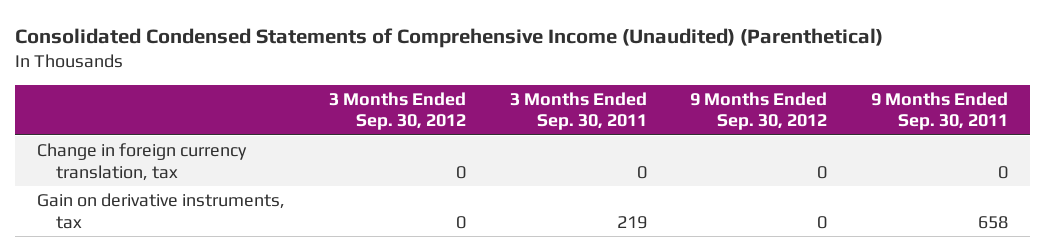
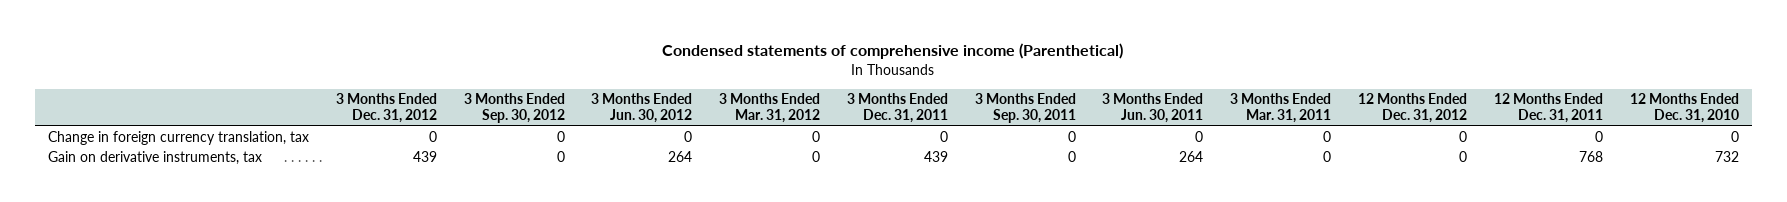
- Consolidated Condensed Statements of Comprehensive Income (Unaudited) (Parenthetical)
+ Condensed statements of comprehensive income (Parenthetical)
- | 3 Months Ended Sep. 30, 2012 | 3 Months Ended Sep. 30, 2011 | 9 Months Ended Sep. 30, 2012 | 9 Months Ended Sep. 30, 2011
+ | 3 Months Ended Dec. 31, 2012 | 3 Months Ended Sep. 30, 2012 | 3 Months Ended Jun. 30, 2012 | 3 Months Ended Mar. 31, 2012 | 3 Months Ended Dec. 31, 2011 | 3 Months Ended Sep. 30, 2011 | 3 Months Ended Jun. 30, 2011 | 3 Months Ended Mar. 31, 2011 | 12 Months Ended Dec. 31, 2012 | 12 Months Ended Dec. 31, 2011 | 12 Months Ended Dec. 31, 2010
- Gain on derivative instruments, tax | 0 | 219 | 0 | 658
+ Gain on derivative instruments, tax | 439 | 0 | 264 | 0 | 439 | 0 | 264 | 0 | 0 | 768 | 732

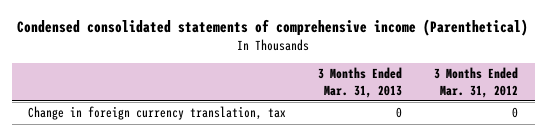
- Condensed statements of comprehensive income (Parenthetical)
+ Condensed consolidated statements of comprehensive income (Parenthetical)
- | 3 Months Ended Dec. 31, 2012 | 3 Months Ended Sep. 30, 2012 | 3 Months Ended Jun. 30, 2012 | 3 Months Ended Mar. 31, 2012 | 3 Months Ended Dec. 31, 2011 | 3 Months Ended Sep. 30, 2011 | 3 Months Ended Jun. 30, 2011 | 3 Months Ended Mar. 31, 2011 | 12 Months Ended Dec. 31, 2012 | 12 Months Ended Dec. 31, 2011 | 12 Months Ended Dec. 31, 2010
+ | 3 Months Ended Mar. 31, 2013 | 3 Months Ended Mar. 31, 2012
- Gain on derivative instruments, tax | 439 | 0 | 264 | 0 | 439 | 0 | 264 | 0 | 0 | 768 | 732

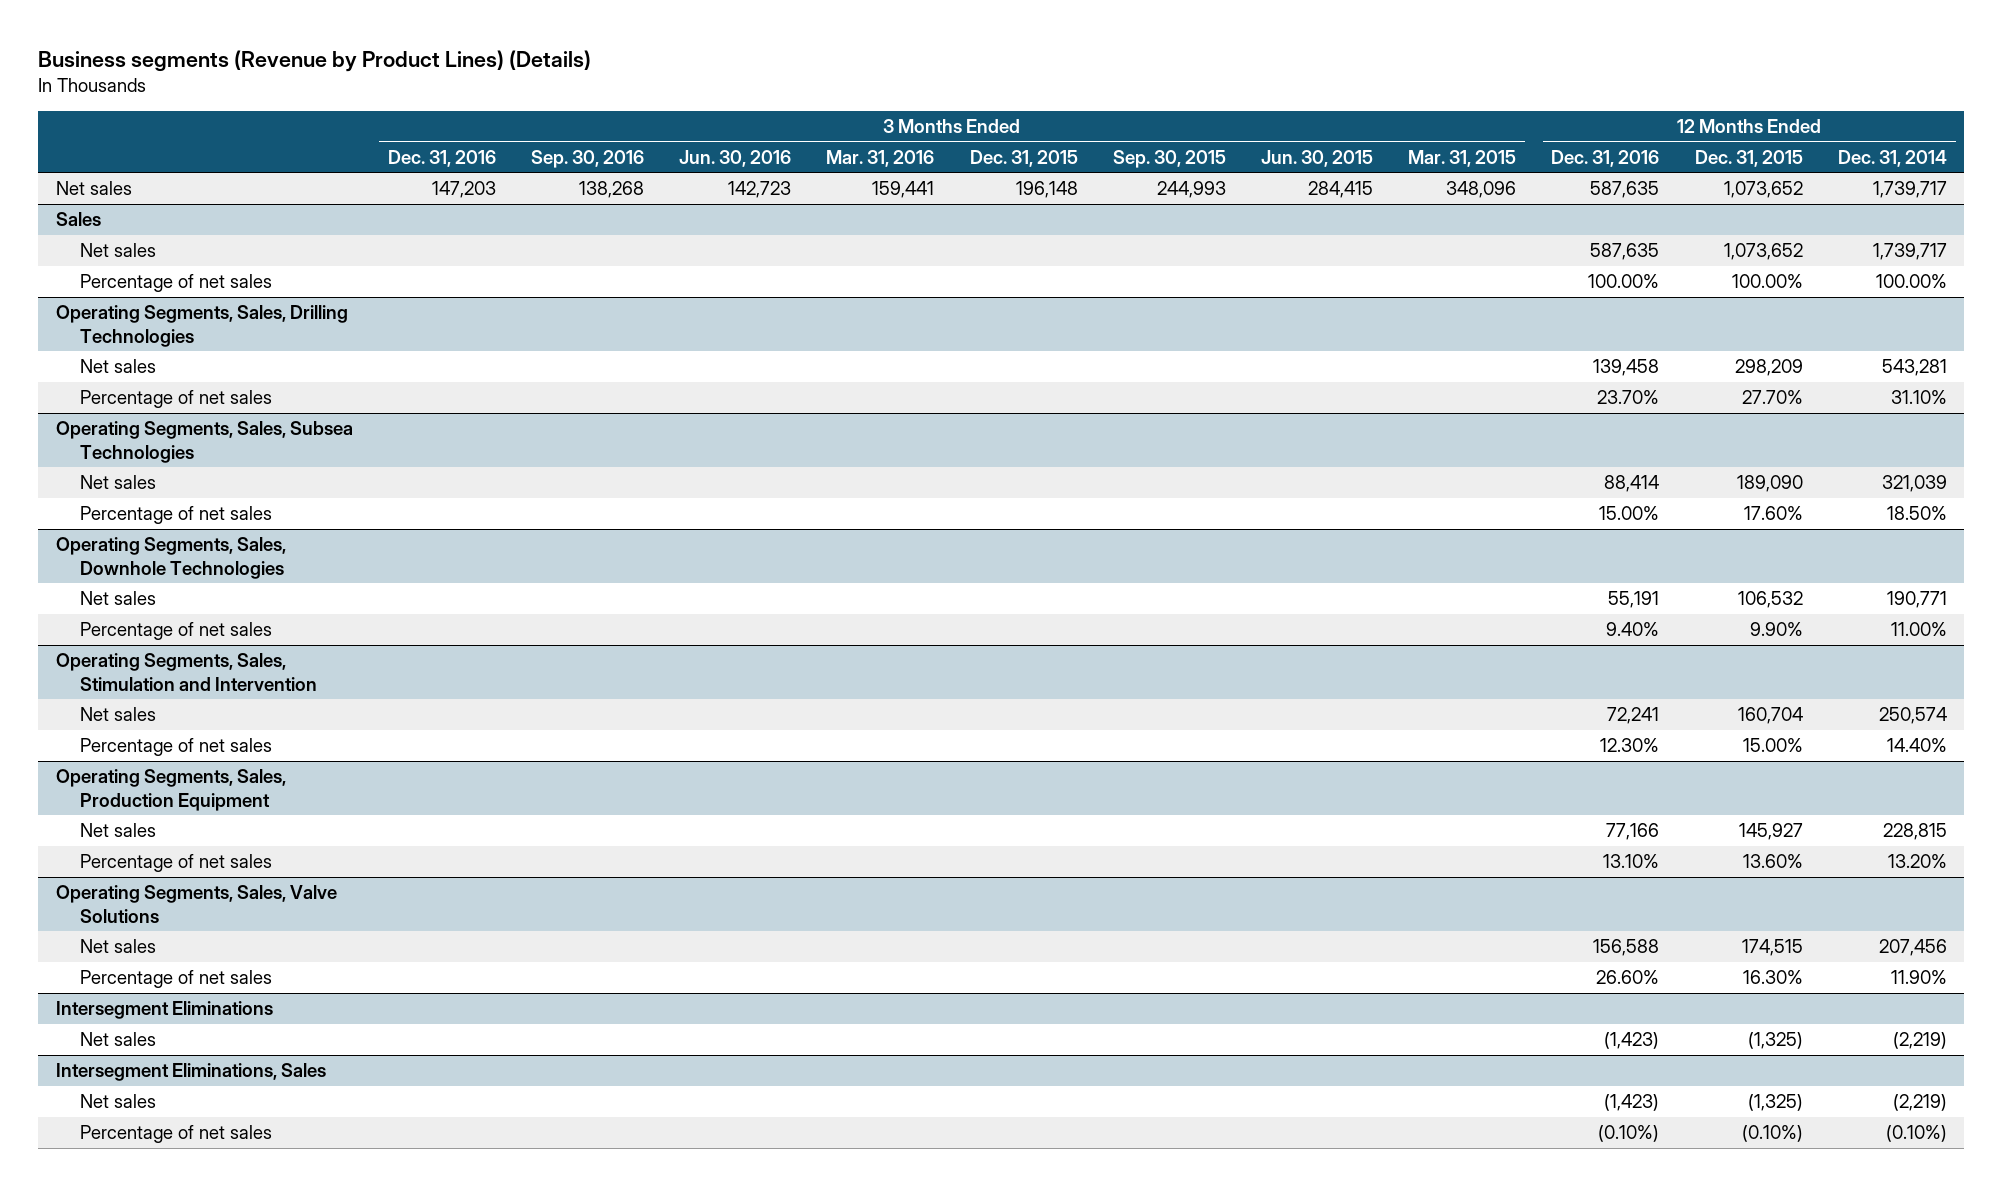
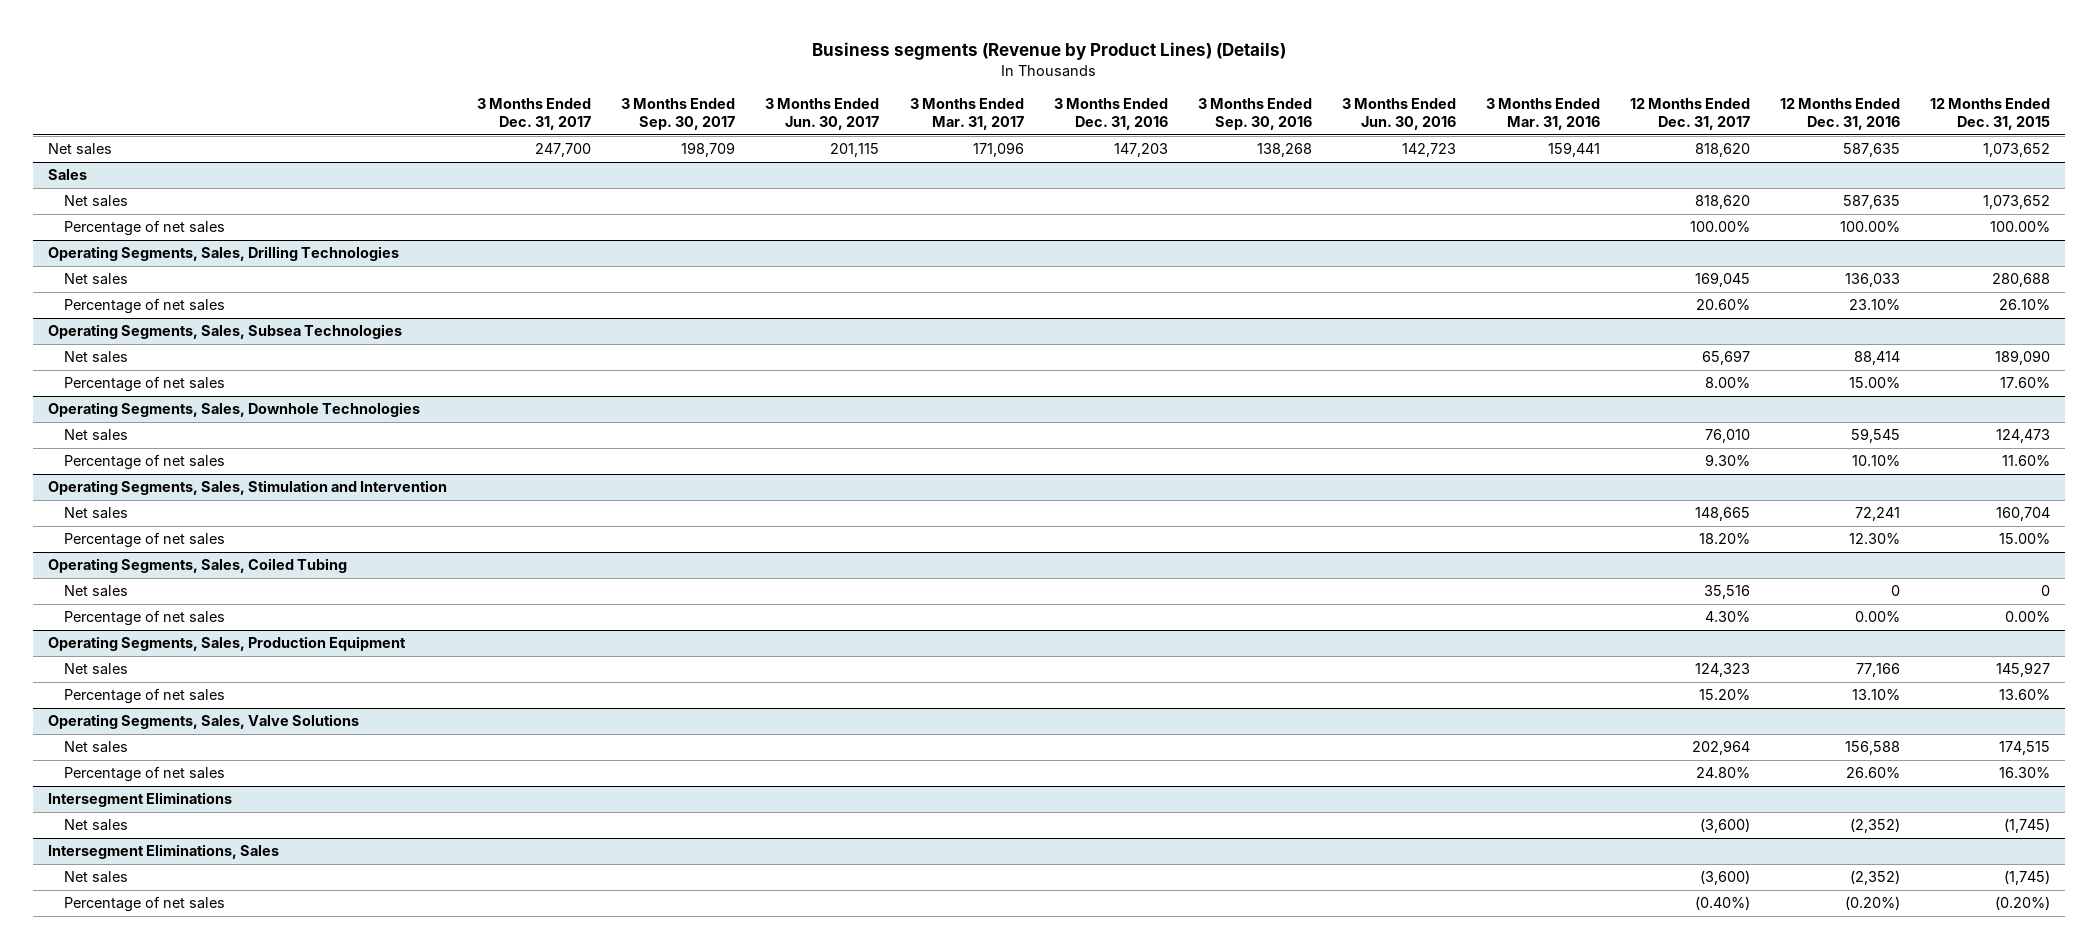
- | 3 Months Ended Dec. 31, 2016 | 3 Months Ended Sep. 30, 2016 | 3 Months Ended Jun. 30, 2016 | 3 Months Ended Mar. 31, 2016 | 3 Months Ended Dec. 31, 2015 | 3 Months Ended Sep. 30, 2015 | 3 Months Ended Jun. 30, 2015 | 3 Months Ended Mar. 31, 2015 | 12 Months Ended Dec. 31, 2016 | 12 Months Ended Dec. 31, 2015 | 12 Months Ended Dec. 31, 2014
+ | 3 Months Ended Dec. 31, 2017 | 3 Months Ended Sep. 30, 2017 | 3 Months Ended Jun. 30, 2017 | 3 Months Ended Mar. 31, 2017 | 3 Months Ended Dec. 31, 2016 | 3 Months Ended Sep. 30, 2016 | 3 Months Ended Jun. 30, 2016 | 3 Months Ended Mar. 31, 2016 | 12 Months Ended Dec. 31, 2017 | 12 Months Ended Dec. 31, 2016 | 12 Months Ended Dec. 31, 2015
@ Operating Segments, Sales, Drilling Technologies
- Net sales | | | | | | | | | 139,458 | 298,209 | 543,281
- Percentage of net sales | | | | | | | | | 23.70% | 27.70% | 31.10%
+ Net sales | | | | | | | | | 169,045 | 136,033 | 280,688
+ Percentage of net sales | | | | | | | | | 20.60% | 23.10% | 26.10%
@ Operating Segments, Sales, Downhole Technologies
- Net sales | | | | | | | | | 55,191 | 106,532 | 190,771
- Percentage of net sales | | | | | | | | | 9.40% | 9.90% | 11.00%
+ Net sales | | | | | | | | | 76,010 | 59,545 | 124,473
+ Percentage of net sales | | | | | | | | | 9.30% | 10.10% | 11.60%
+ Operating Segments, Sales, Coiled Tubing
+ Net sales | | | | | | | | | 35,516 | 0 | 0
+ Percentage of net sales | | | | | | | | | 4.30% | 0.00% | 0.00%
@ Intersegment Eliminations
- Net sales | | | | | | | | | (1,423) | (1,325) | (2,219)
+ Net sales | | | | | | | | | (3,600) | (2,352) | (1,745)
@ Intersegment Eliminations, Sales
- Net sales | | | | | | | | | (1,423) | (1,325) | (2,219)
- Percentage of net sales | | | | | | | | | (0.10%) | (0.10%) | (0.10%)
+ Net sales | | | | | | | | | (3,600) | (2,352) | (1,745)
+ Percentage of net sales | | | | | | | | | (0.40%) | (0.20%) | (0.20%)

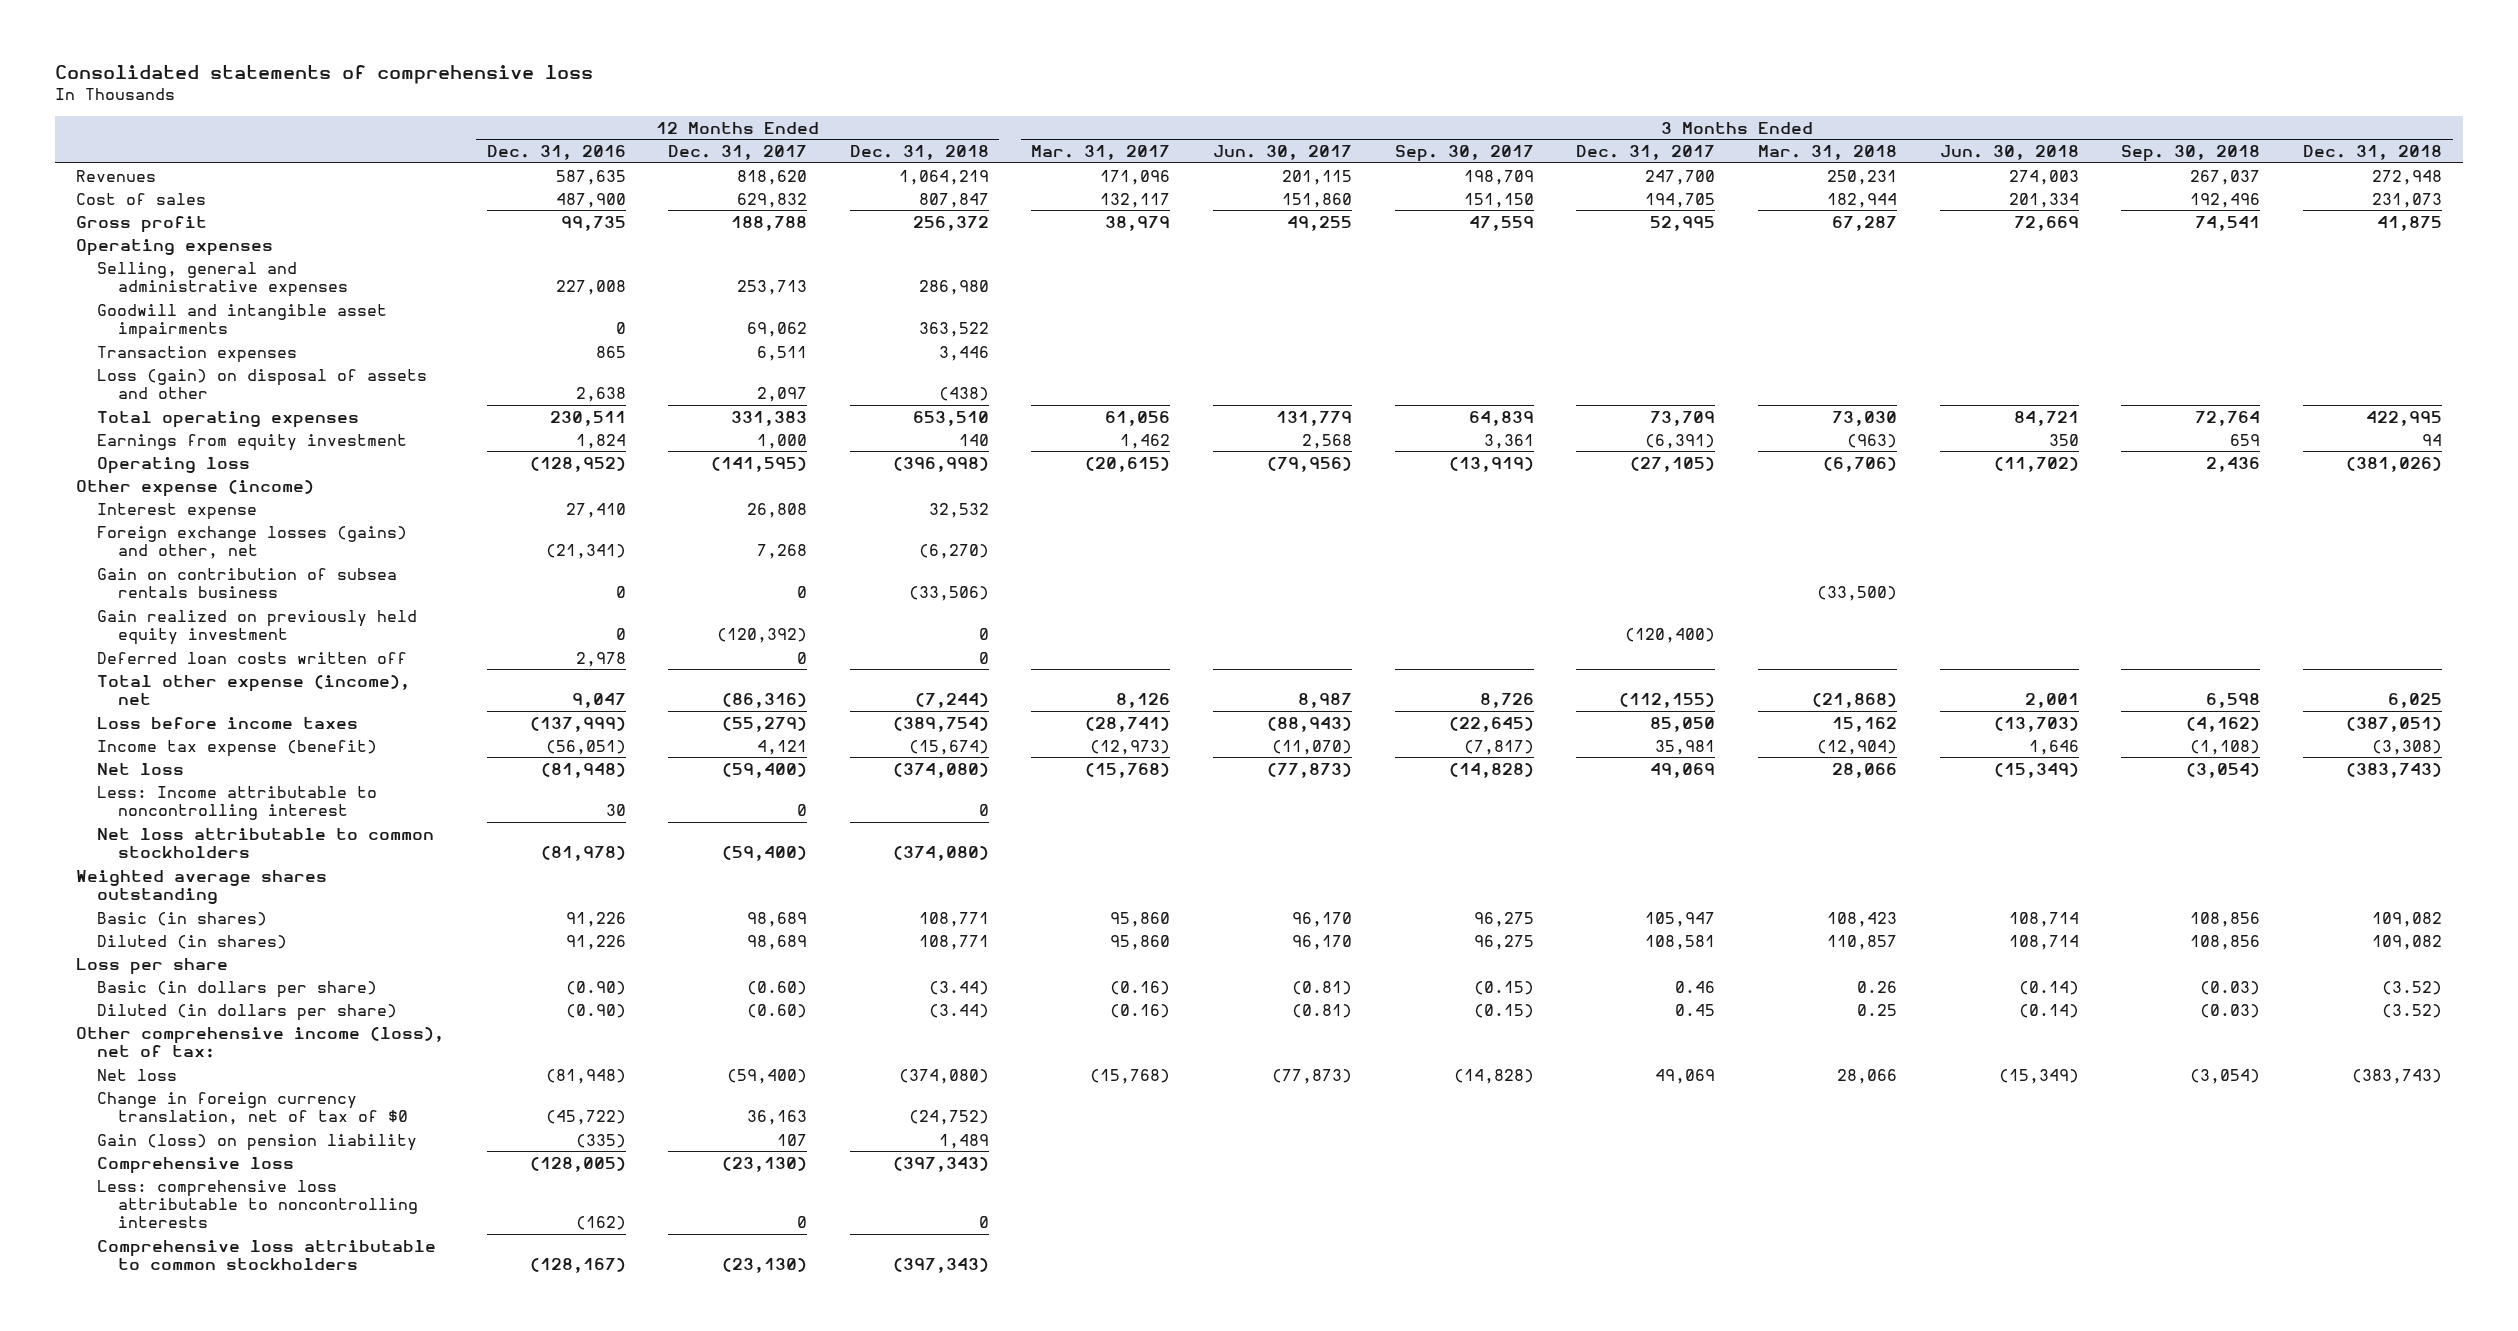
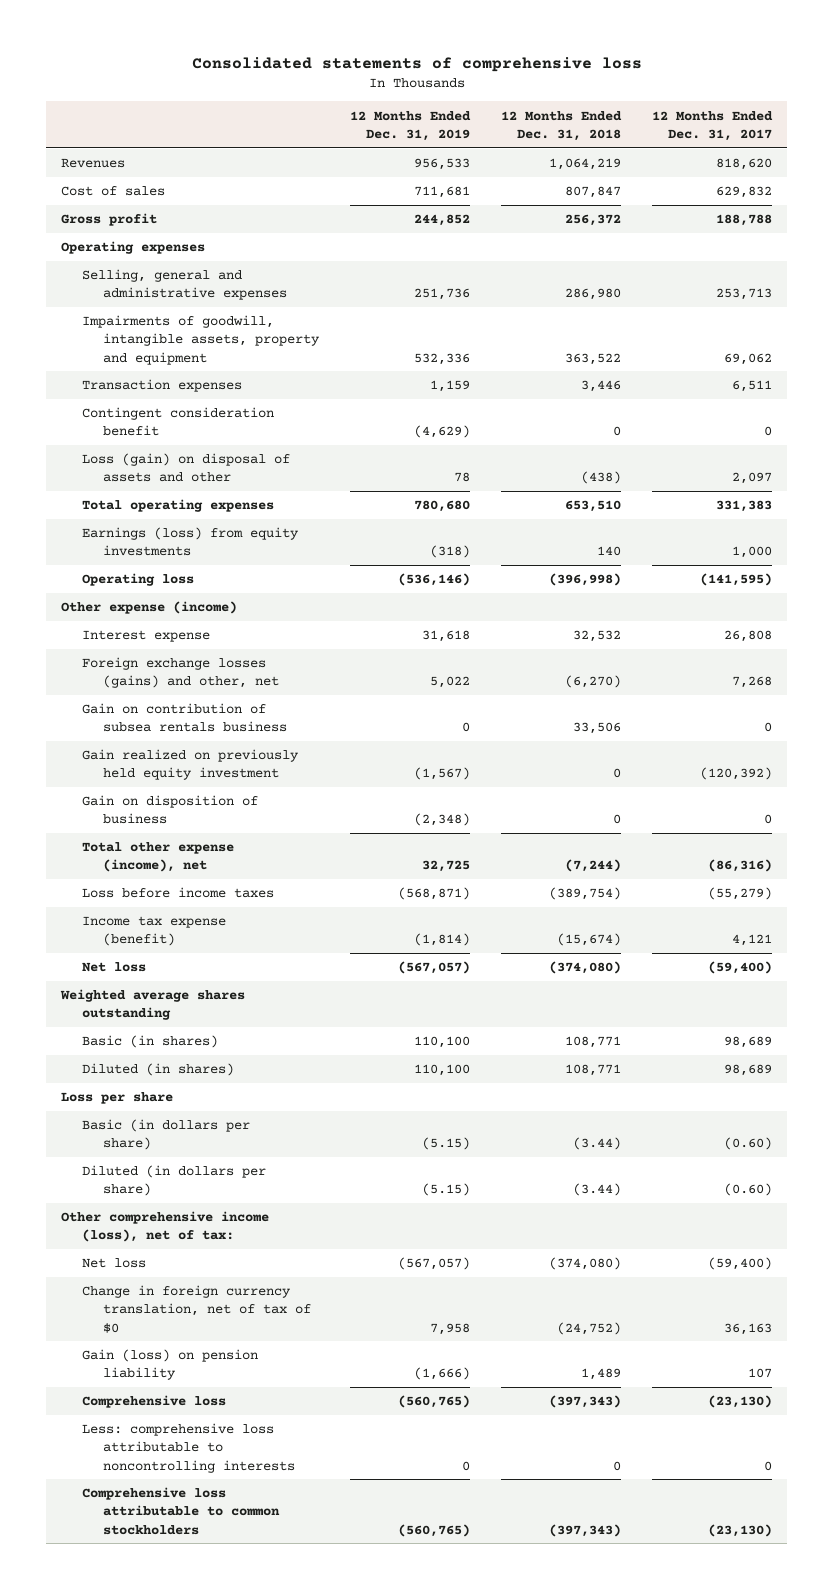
- | 12 Months Ended Dec. 31, 2016 | 12 Months Ended Dec. 31, 2017 | 12 Months Ended Dec. 31, 2018 | 3 Months Ended Mar. 31, 2017 | 3 Months Ended Jun. 30, 2017 | 3 Months Ended Sep. 30, 2017 | 3 Months Ended Dec. 31, 2017 | 3 Months Ended Mar. 31, 2018 | 3 Months Ended Jun. 30, 2018 | 3 Months Ended Sep. 30, 2018 | 3 Months Ended Dec. 31, 2018
+ | 12 Months Ended Dec. 31, 2019 | 12 Months Ended Dec. 31, 2018 | 12 Months Ended Dec. 31, 2017
- Goodwill and intangible asset impairments | 0 | 69,062 | 363,522 | | | | | | | |
+ Impairments of goodwill, intangible assets, property and equipment | 532,336 | 363,522 | 69,062
+ Contingent consideration benefit | (4,629) | 0 | 0
- Earnings from equity investment | 1,824 | 1,000 | 140 | 1,462 | 2,568 | 3,361 | (6,391) | (963) | 350 | 659 | 94
+ Earnings (loss) from equity investments | (318) | 140 | 1,000
- Gain on contribution of subsea rentals business | 0 | 0 | (33,506) | | | | | (33,500) | | |
+ Gain on contribution of subsea rentals business | 0 | 33,506 | 0
- Deferred loan costs written off | 2,978 | 0 | 0 | | | | | | | |
+ Gain on disposition of business | (2,348) | 0 | 0
- Less: Income attributable to noncontrolling interest | 30 | 0 | 0 | | | | | | | |
- Net loss attributable to common stockholders | (81,978) | (59,400) | (374,080) | | | | | | | |

